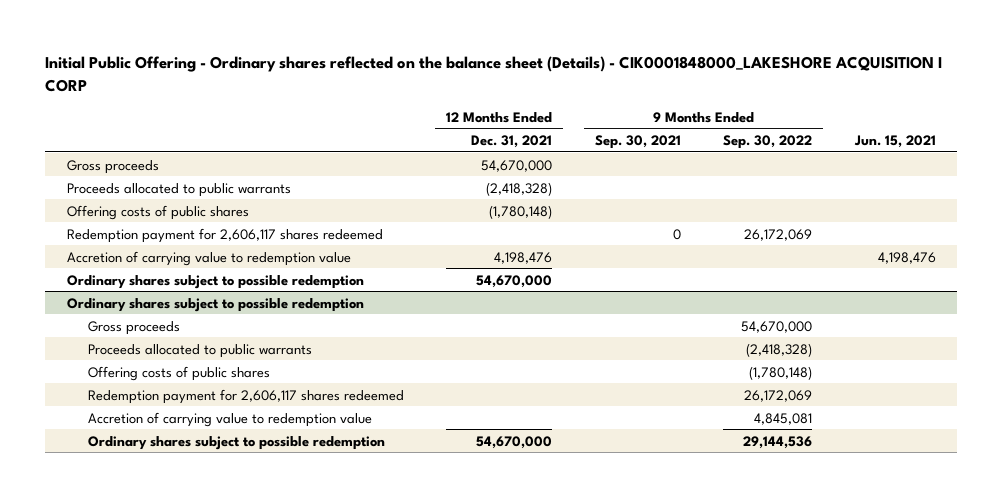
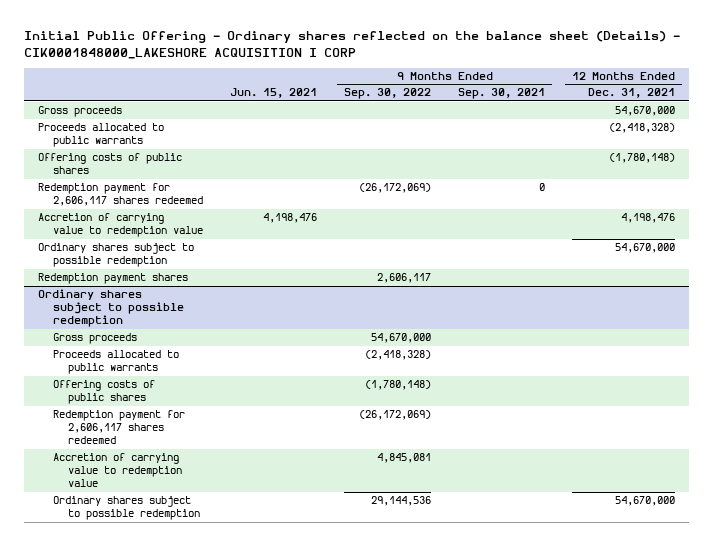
- | 12 Months Ended Dec. 31, 2021 | 9 Months Ended Sep. 30, 2021 | 9 Months Ended Sep. 30, 2022 | Jun. 15, 2021
+ | Jun. 15, 2021 | 9 Months Ended Sep. 30, 2022 | 9 Months Ended Sep. 30, 2021 | 12 Months Ended Dec. 31, 2021
- Redemption payment for 2,606,117 shares redeemed | | 0 | 26,172,069 |
+ Redemption payment for 2,606,117 shares redeemed | | (26,172,069) | 0 |
+ Redemption payment shares | | 2,606,117 | |
@ Ordinary shares subject to possible redemption
- Redemption payment for 2,606,117 shares redeemed | | | 26,172,069 |
+ Redemption payment for 2,606,117 shares redeemed | | (26,172,069) | |

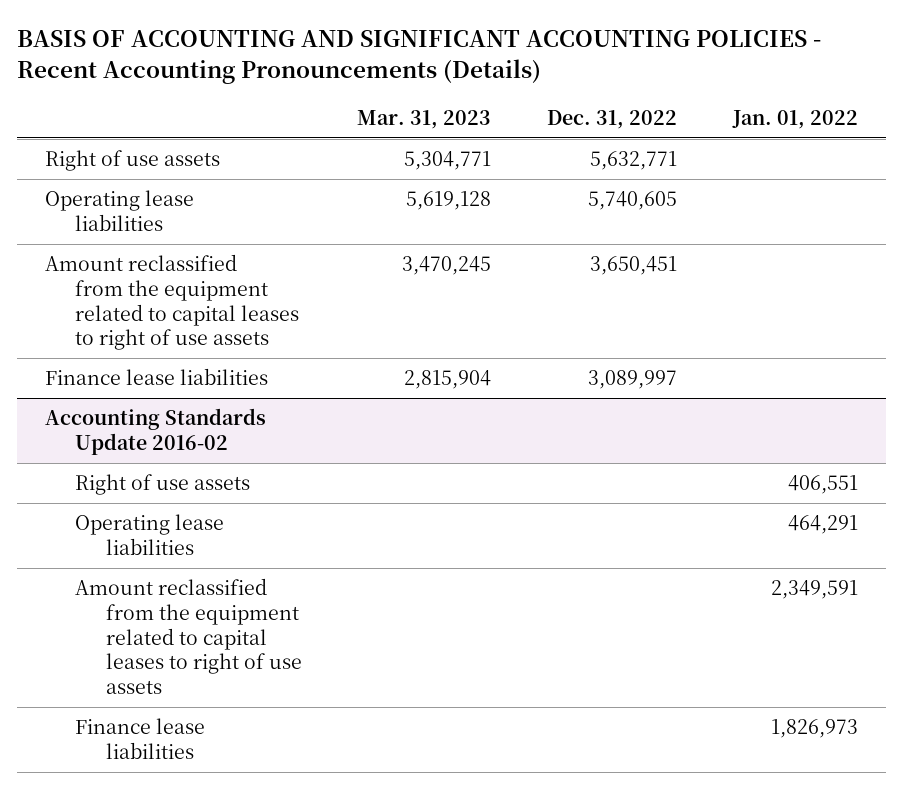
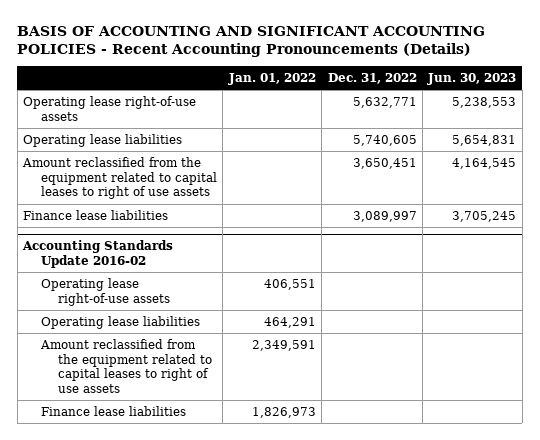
- | Mar. 31, 2023 | Dec. 31, 2022 | Jan. 01, 2022
+ | Jan. 01, 2022 | Dec. 31, 2022 | Jun. 30, 2023
- Right of use assets | 5,304,771 | 5,632,771 |
+ Operating lease right-of-use assets | | 5,632,771 | 5,238,553
@ Accounting Standards Update 2016-02
- Right of use assets | | | 406,551
+ Operating lease right-of-use assets | 406,551 | |

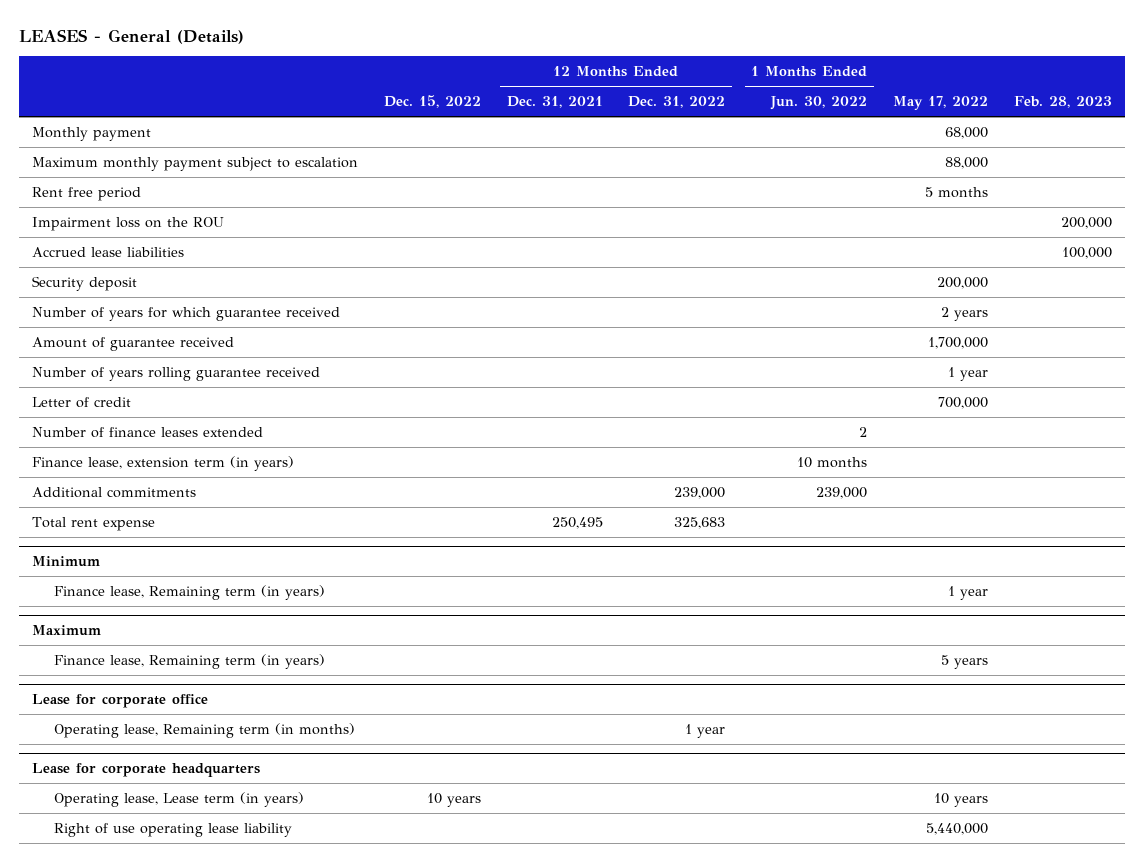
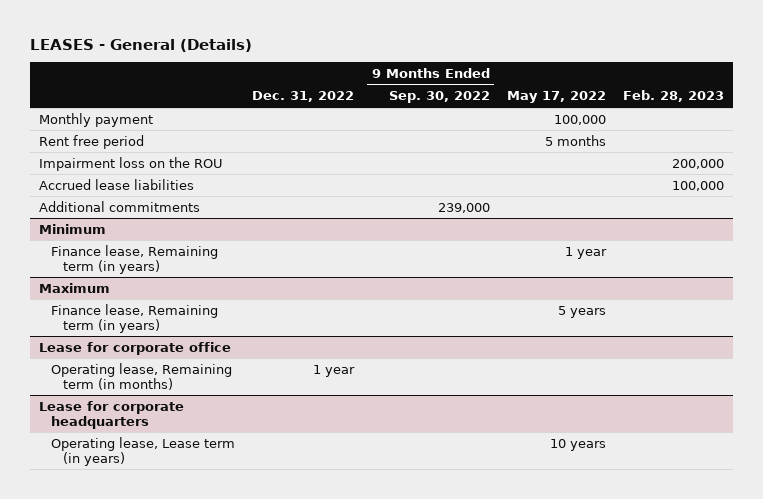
- | Dec. 15, 2022 | 12 Months Ended Dec. 31, 2021 | 12 Months Ended Dec. 31, 2022 | 1 Months Ended Jun. 30, 2022 | May 17, 2022 | Feb. 28, 2023
+ | Dec. 31, 2022 | 9 Months Ended Sep. 30, 2022 | May 17, 2022 | Feb. 28, 2023
- Monthly payment | | | | | 68,000 |
- Maximum monthly payment subject to escalation | | | | | 88,000 |
+ Monthly payment | | | 100,000 |
- Security deposit | | | | | 200,000 |
- Number of years for which guarantee received | | | | | 2 years |
- Amount of guarantee received | | | | | 1,700,000 |
- Number of years rolling guarantee received | | | | | 1 year |
- Letter of credit | | | | | 700,000 |
- Number of finance leases extended | | | | 2 | |
- Finance lease, extension term (in years) | | | | 10 months | |
- Total rent expense | | 250,495 | 325,683 | | |
@ Lease for corporate headquarters
- Right of use operating lease liability | | | | | 5,440,000 |

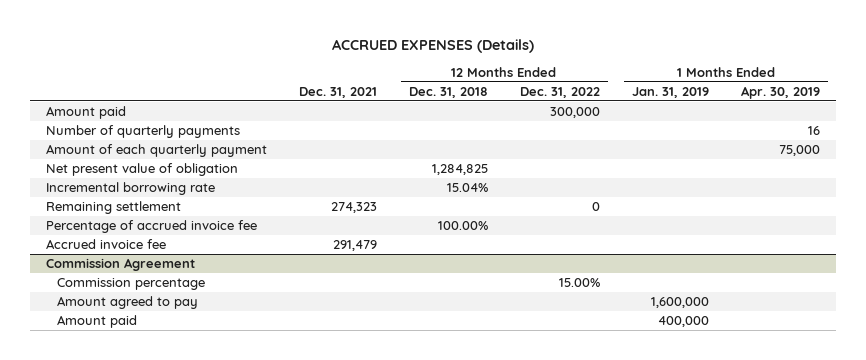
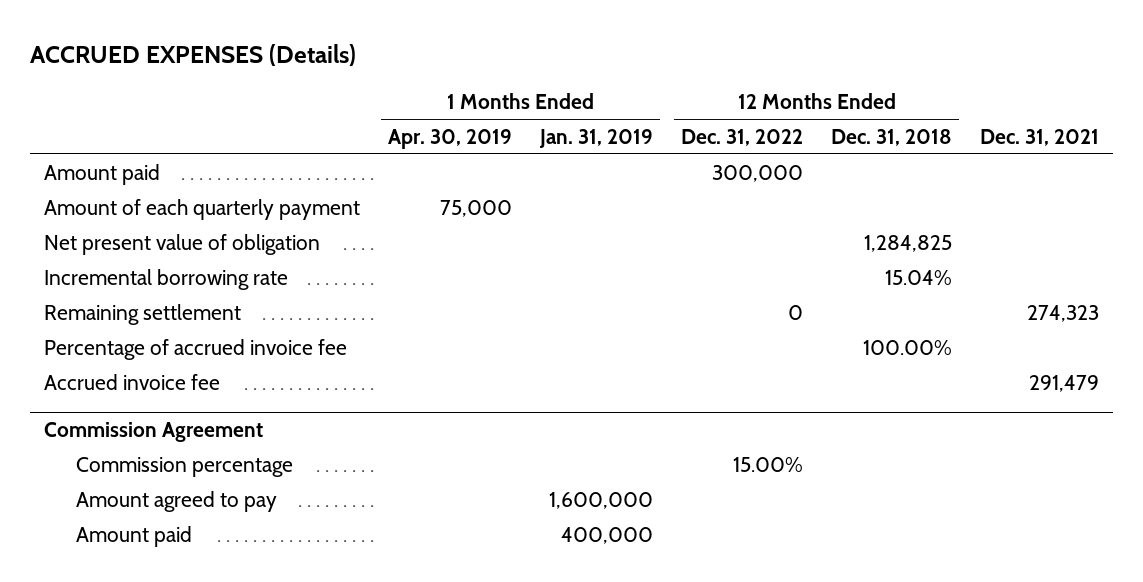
- | Dec. 31, 2021 | 12 Months Ended Dec. 31, 2018 | 12 Months Ended Dec. 31, 2022 | 1 Months Ended Jan. 31, 2019 | 1 Months Ended Apr. 30, 2019
+ | 1 Months Ended Apr. 30, 2019 | 1 Months Ended Jan. 31, 2019 | 12 Months Ended Dec. 31, 2022 | 12 Months Ended Dec. 31, 2018 | Dec. 31, 2021
- Number of quarterly payments | | | | | 16

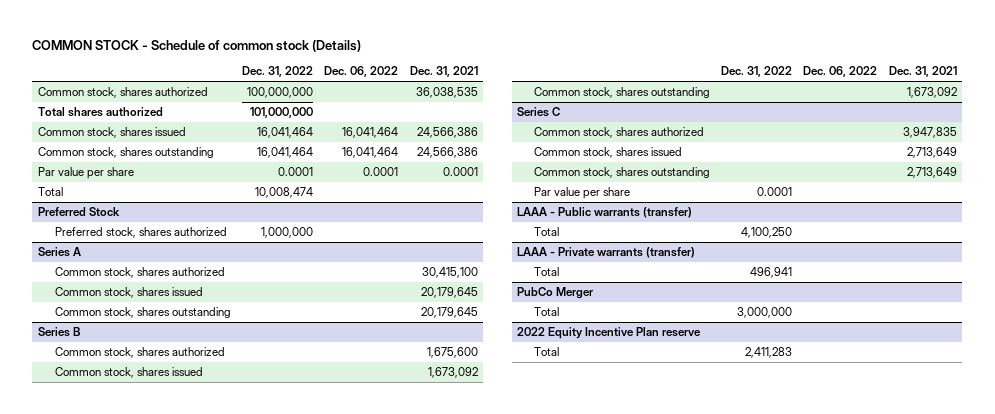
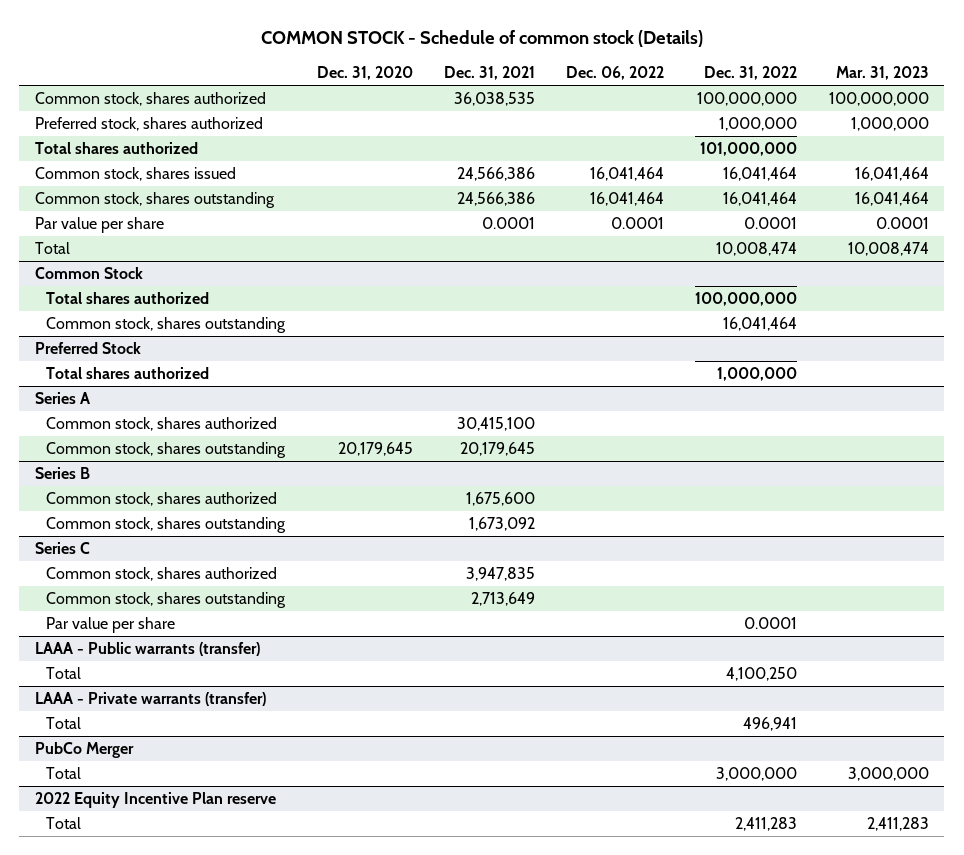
- | Dec. 31, 2022 | Dec. 06, 2022 | Dec. 31, 2021
+ | Dec. 31, 2020 | Dec. 31, 2021 | Dec. 06, 2022 | Dec. 31, 2022 | Mar. 31, 2023
+ Preferred stock, shares authorized | | | | 1,000,000 | 1,000,000
+ Common Stock
+ Total shares authorized | | | | 100,000,000 |
+ Common stock, shares outstanding | | | | 16,041,464 |
@ Preferred Stock
- Preferred stock, shares authorized | 1,000,000 | |
+ Total shares authorized | | | | 1,000,000 |
@ Series A
- Common stock, shares issued | | | 20,179,645
@ Series B
- Common stock, shares issued | | | 1,673,092
@ Series C
- Common stock, shares issued | | | 2,713,649

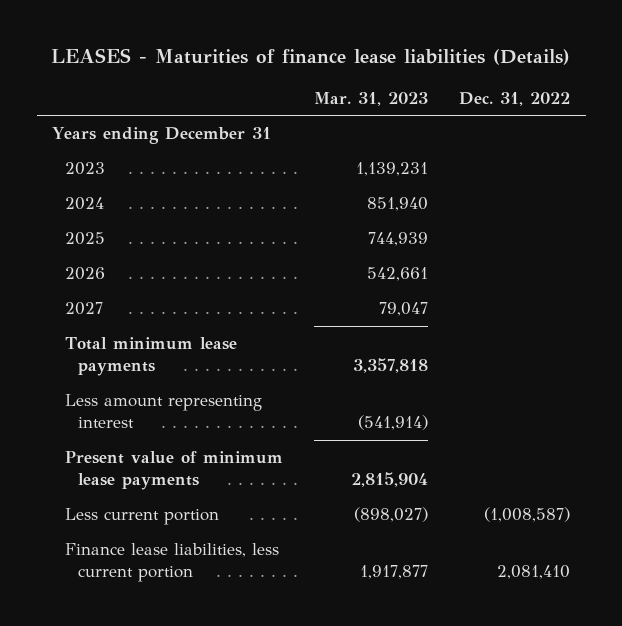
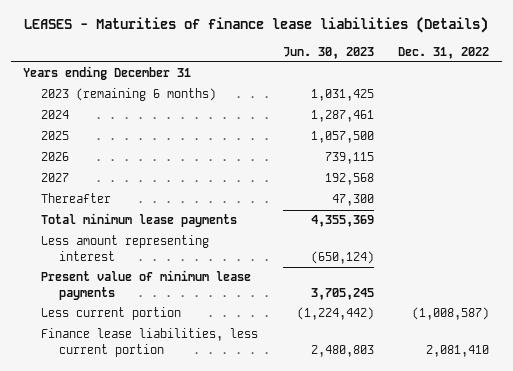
- | Mar. 31, 2023 | Dec. 31, 2022
+ | Jun. 30, 2023 | Dec. 31, 2022
- 2023 | 1,139,231 |
+ 2023 (remaining 6 months) | 1,031,425 |
+ Thereafter | 47,300 |

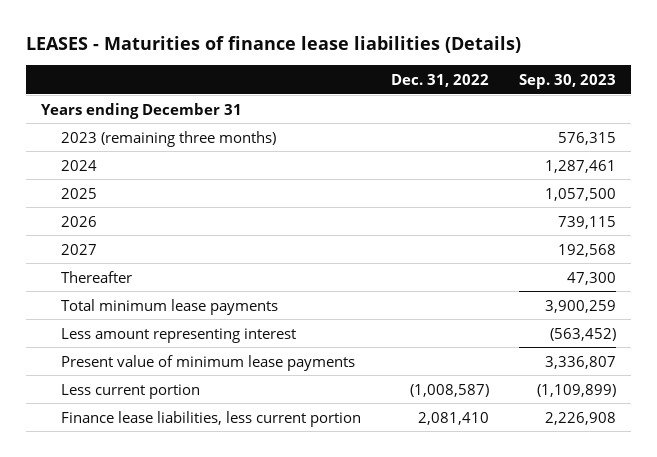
- | Jun. 30, 2023 | Dec. 31, 2022
+ | Dec. 31, 2022 | Sep. 30, 2023
- 2023 (remaining 6 months) | 1,031,425 |
+ 2023 (remaining three months) | | 576,315

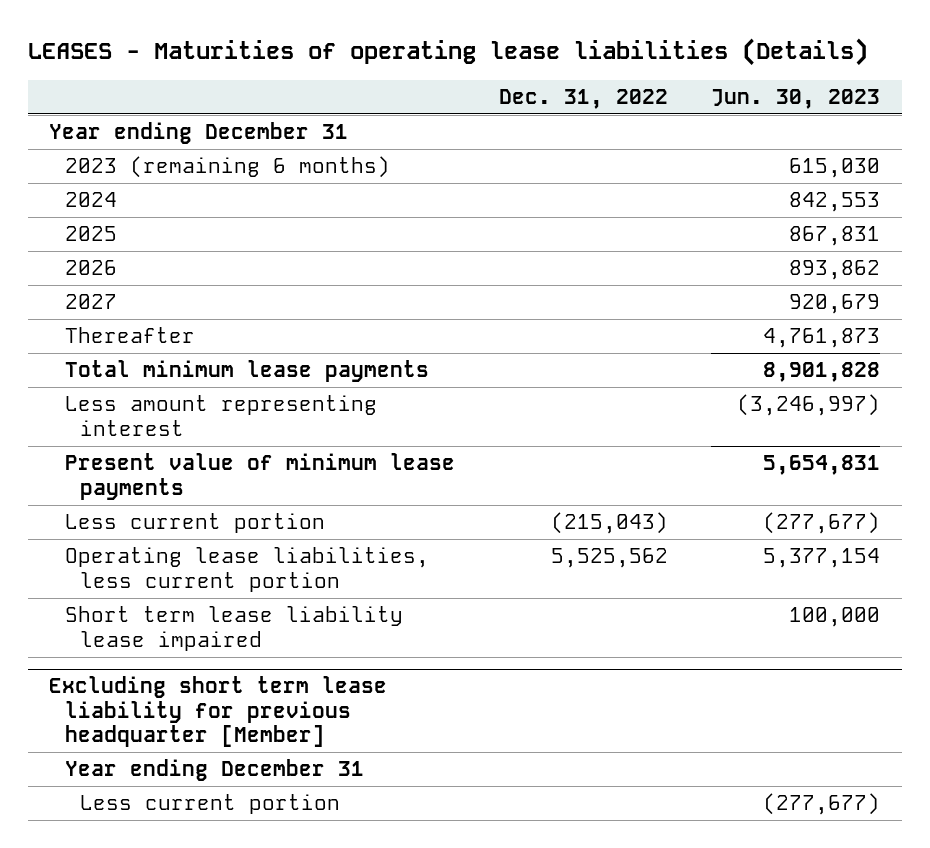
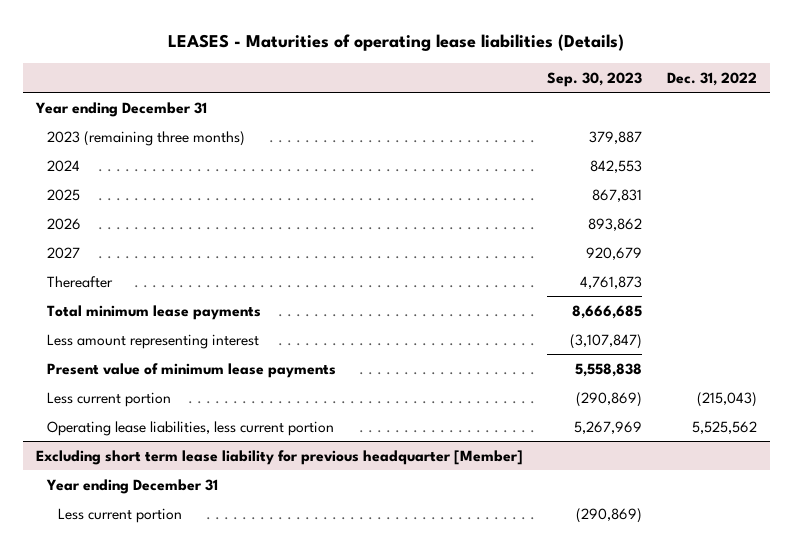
- | Dec. 31, 2022 | Jun. 30, 2023
+ | Sep. 30, 2023 | Dec. 31, 2022
- 2023 (remaining 6 months) | | 615,030
+ 2023 (remaining three months) | 379,887 |
- Short term lease liability lease impaired | | 100,000

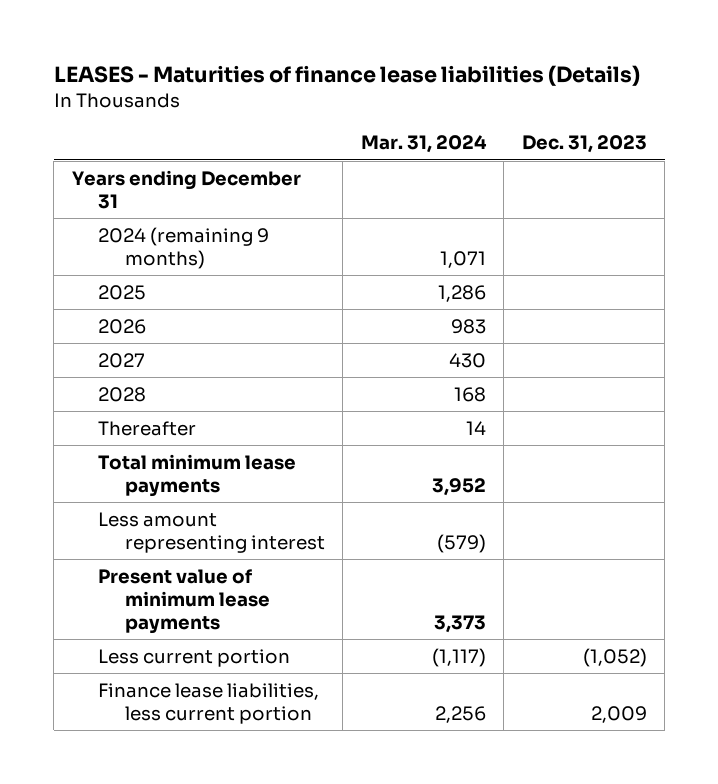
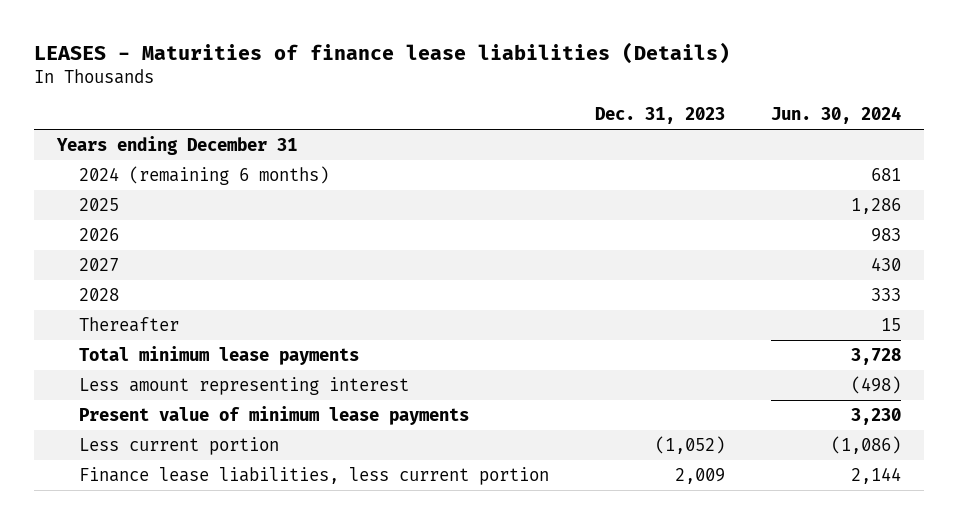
- | Mar. 31, 2024 | Dec. 31, 2023
+ | Dec. 31, 2023 | Jun. 30, 2024
- 2024 (remaining 9 months) | 1,071 |
+ 2024 (remaining 6 months) | | 681

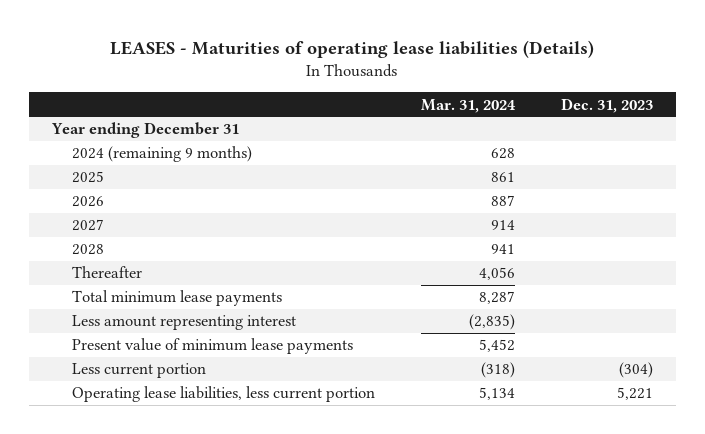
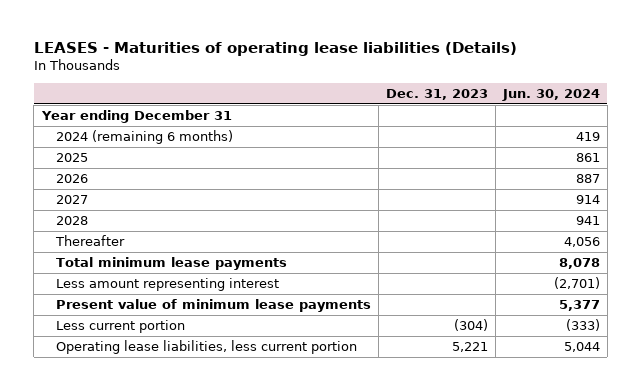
- | Mar. 31, 2024 | Dec. 31, 2023
+ | Dec. 31, 2023 | Jun. 30, 2024
- 2024 (remaining 9 months) | 628 |
+ 2024 (remaining 6 months) | | 419

